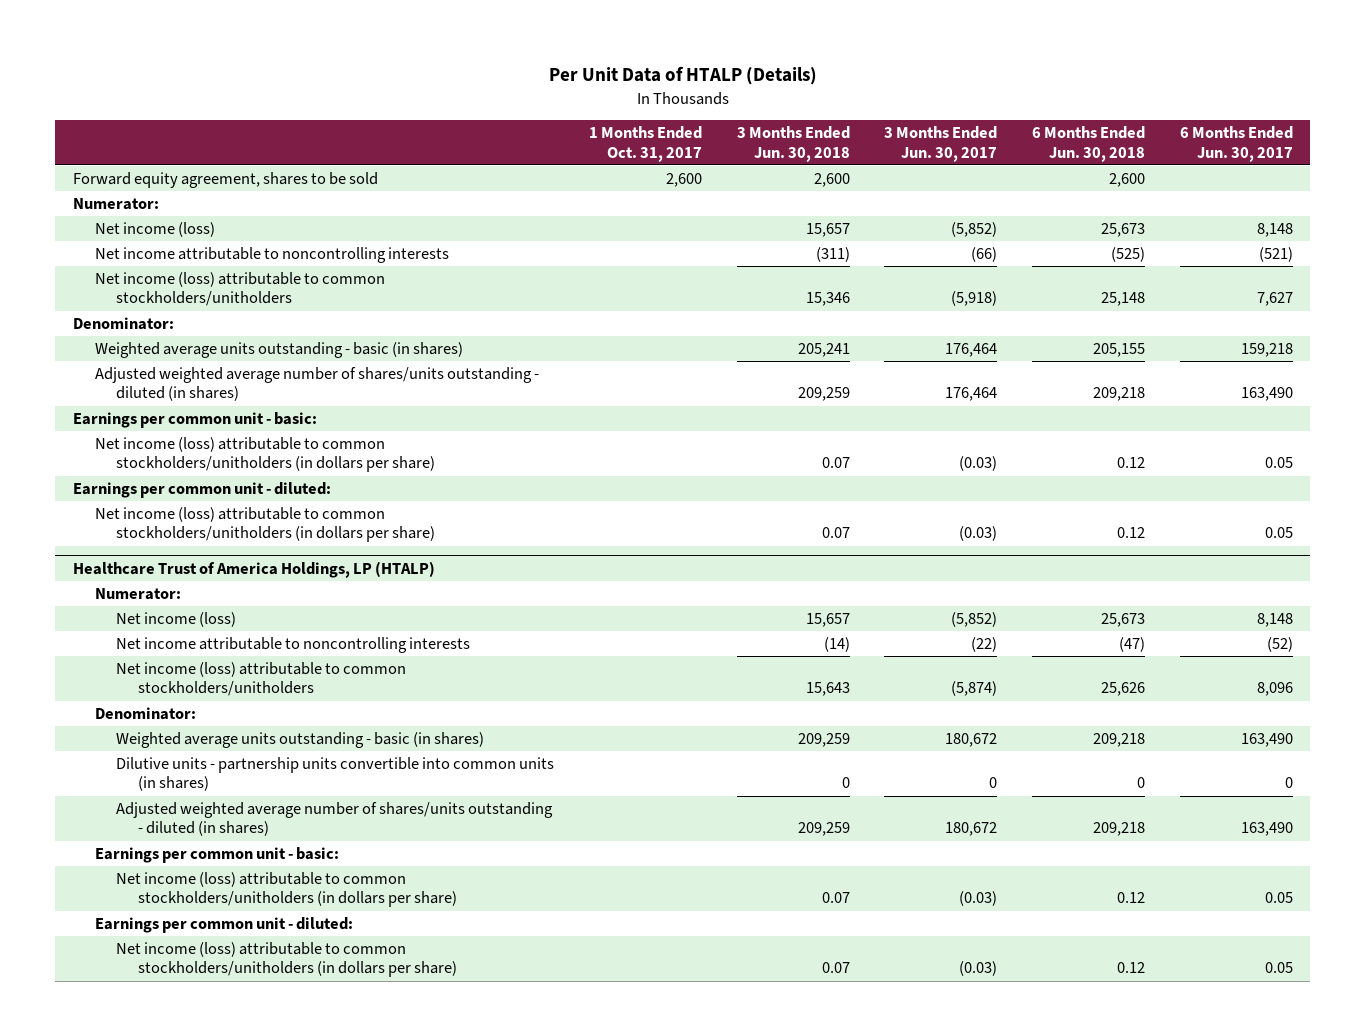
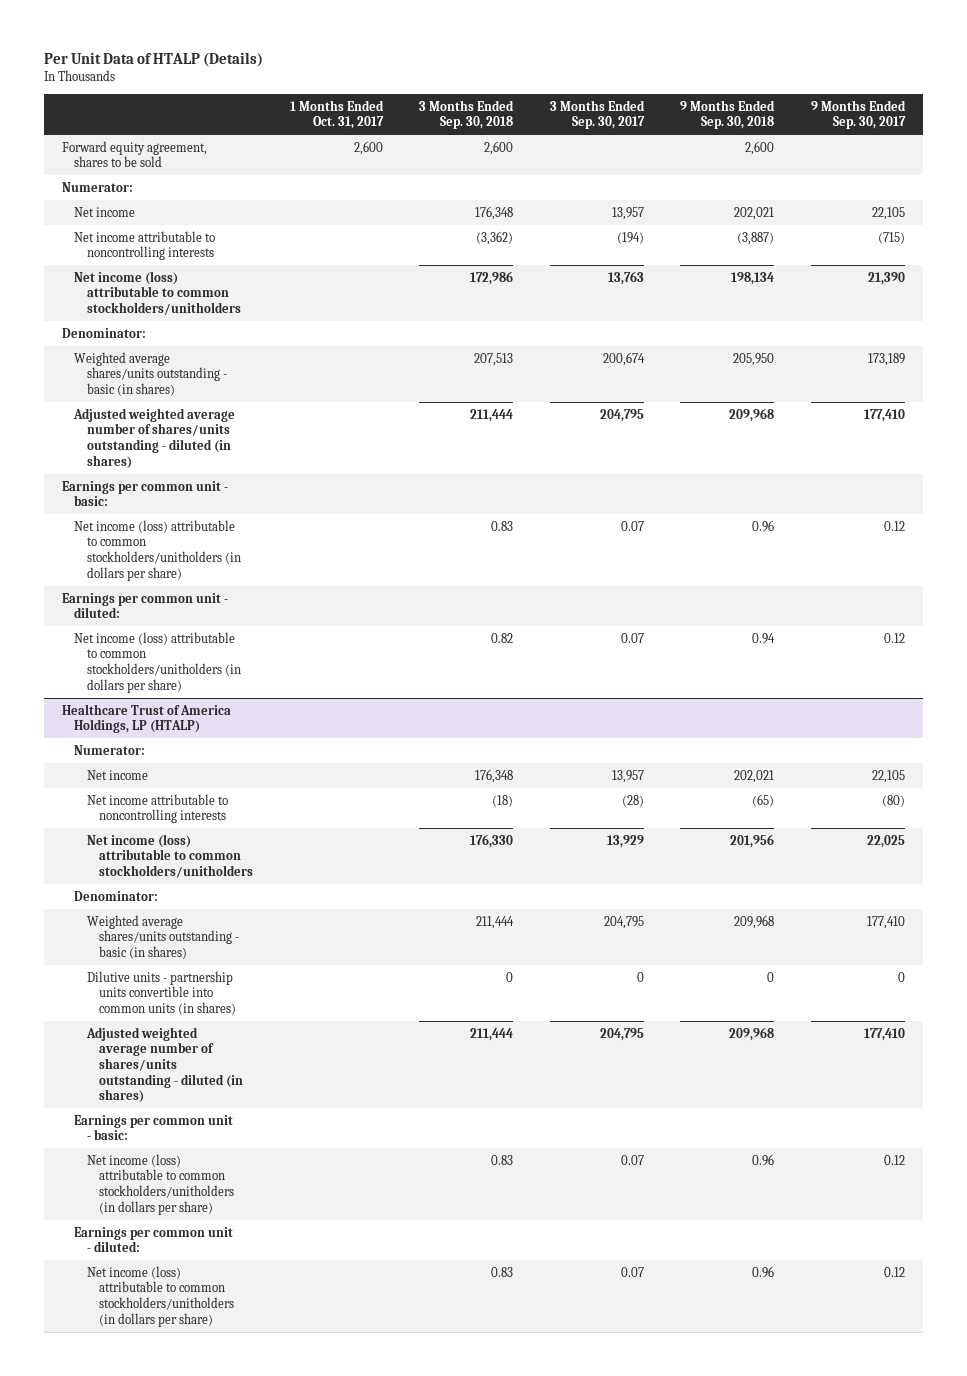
- | 1 Months Ended Oct. 31, 2017 | 3 Months Ended Jun. 30, 2018 | 3 Months Ended Jun. 30, 2017 | 6 Months Ended Jun. 30, 2018 | 6 Months Ended Jun. 30, 2017
+ | 1 Months Ended Oct. 31, 2017 | 3 Months Ended Sep. 30, 2018 | 3 Months Ended Sep. 30, 2017 | 9 Months Ended Sep. 30, 2018 | 9 Months Ended Sep. 30, 2017
- Net income (loss) | | 15,657 | (5,852) | 25,673 | 8,148
+ Net income | | 176,348 | 13,957 | 202,021 | 22,105
- Weighted average units outstanding - basic (in shares) | | 205,241 | 176,464 | 205,155 | 159,218
+ Weighted average shares/units outstanding - basic (in shares) | | 207,513 | 200,674 | 205,950 | 173,189
@ Healthcare Trust of America Holdings, LP (HTALP)
- Net income (loss) | | 15,657 | (5,852) | 25,673 | 8,148
+ Net income | | 176,348 | 13,957 | 202,021 | 22,105
- Weighted average units outstanding - basic (in shares) | | 209,259 | 180,672 | 209,218 | 163,490
+ Weighted average shares/units outstanding - basic (in shares) | | 211,444 | 204,795 | 209,968 | 177,410

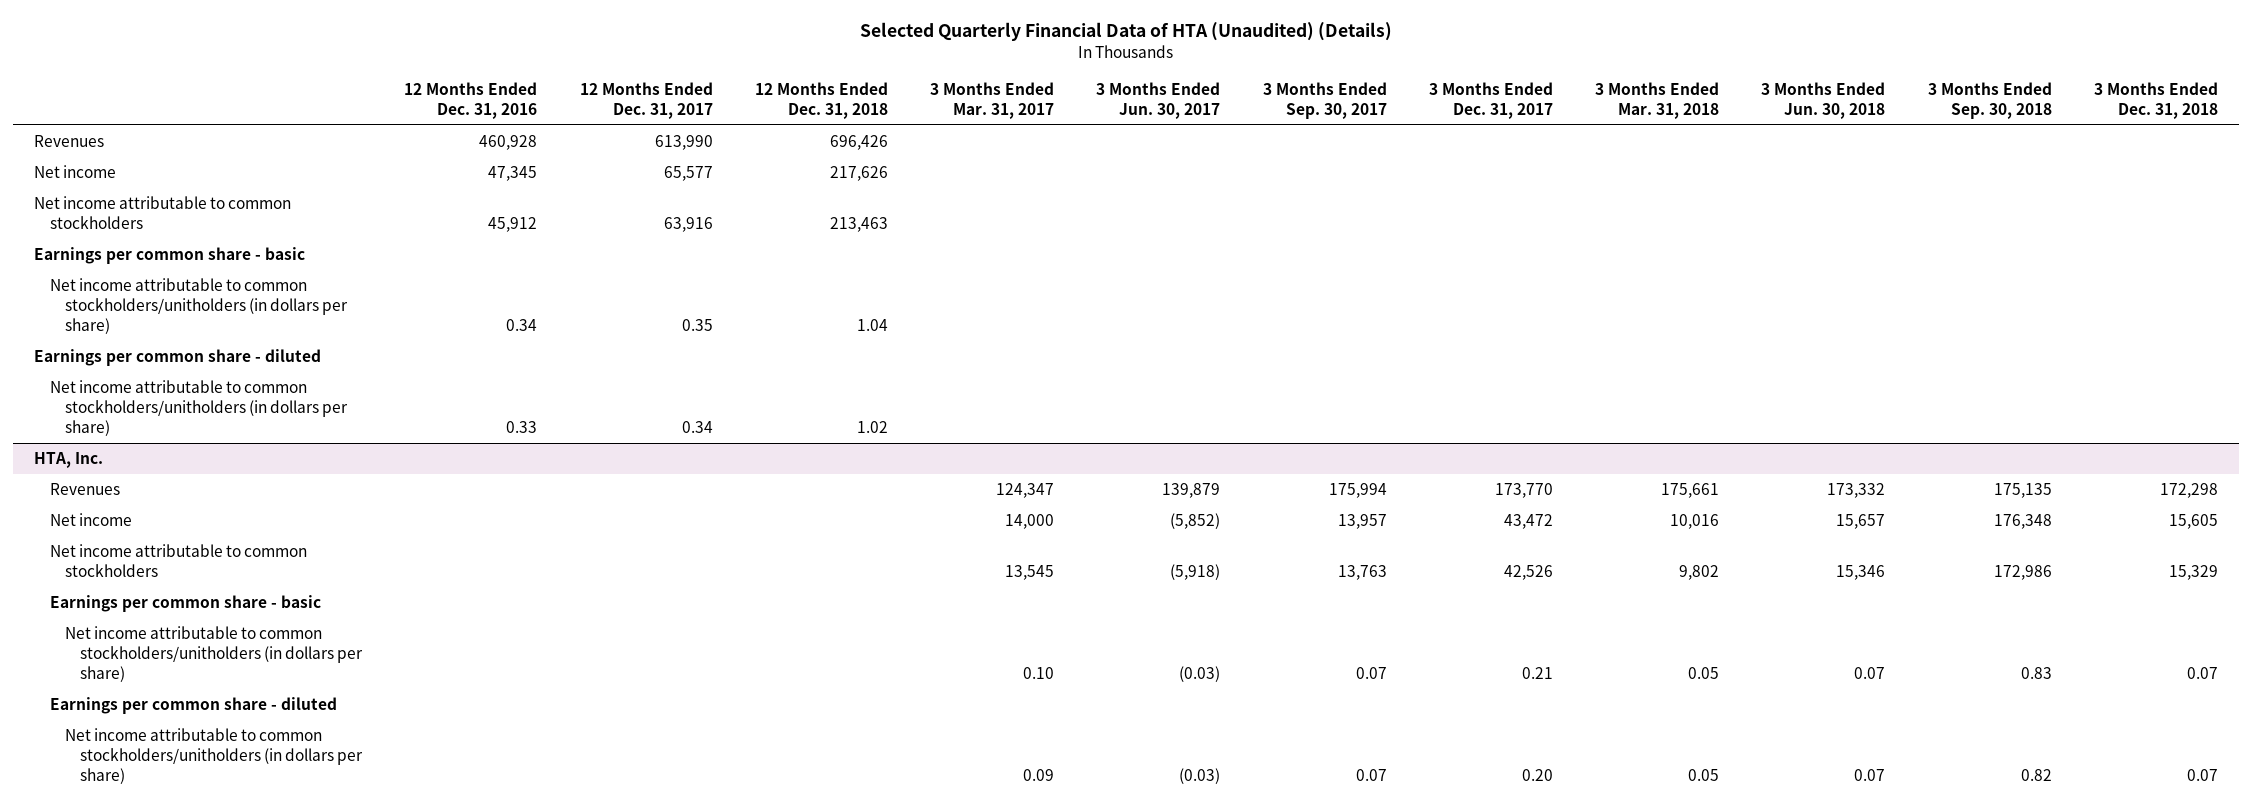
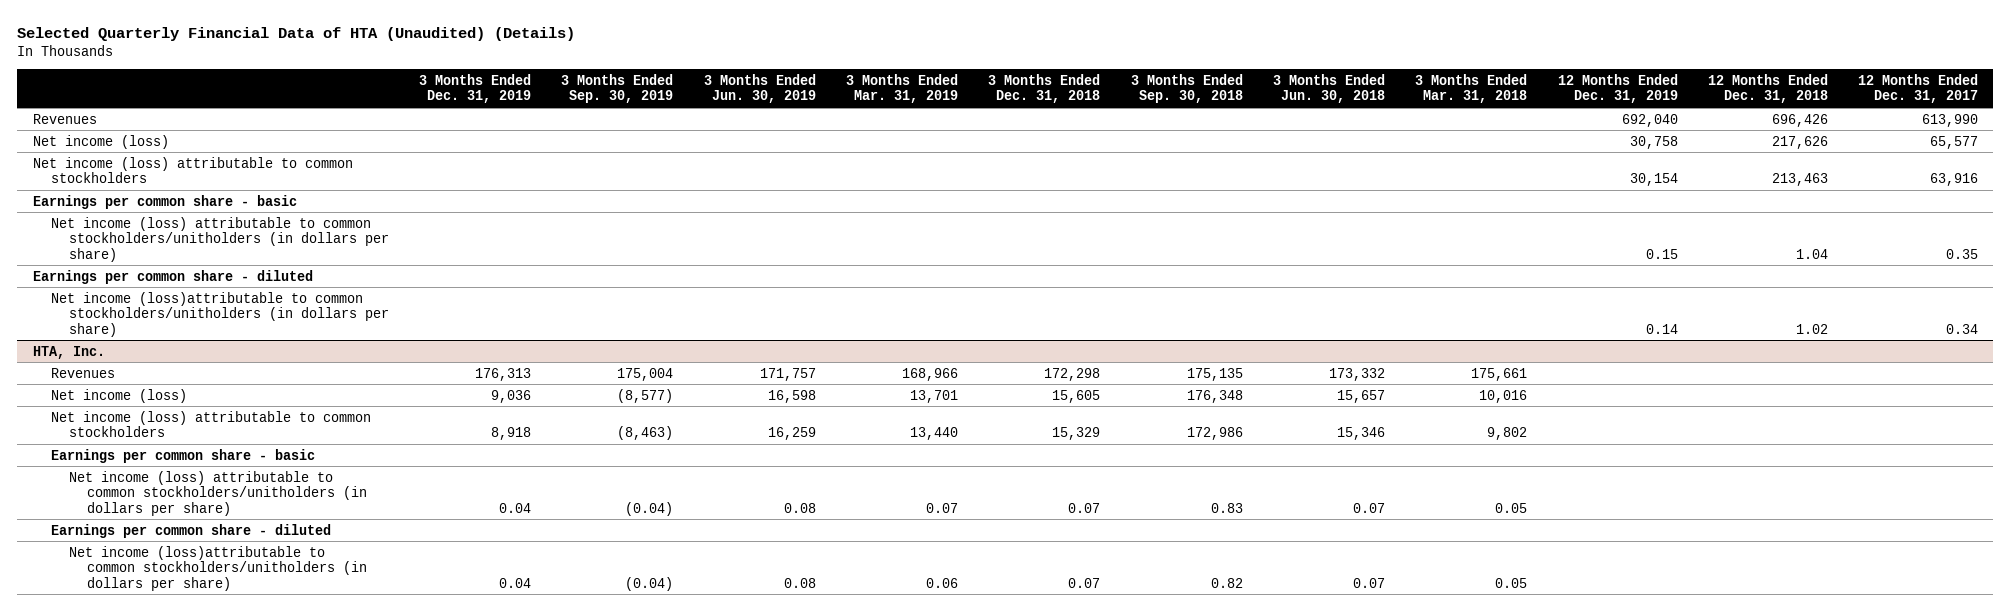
- | 12 Months Ended Dec. 31, 2016 | 12 Months Ended Dec. 31, 2017 | 12 Months Ended Dec. 31, 2018 | 3 Months Ended Mar. 31, 2017 | 3 Months Ended Jun. 30, 2017 | 3 Months Ended Sep. 30, 2017 | 3 Months Ended Dec. 31, 2017 | 3 Months Ended Mar. 31, 2018 | 3 Months Ended Jun. 30, 2018 | 3 Months Ended Sep. 30, 2018 | 3 Months Ended Dec. 31, 2018
+ | 3 Months Ended Dec. 31, 2019 | 3 Months Ended Sep. 30, 2019 | 3 Months Ended Jun. 30, 2019 | 3 Months Ended Mar. 31, 2019 | 3 Months Ended Dec. 31, 2018 | 3 Months Ended Sep. 30, 2018 | 3 Months Ended Jun. 30, 2018 | 3 Months Ended Mar. 31, 2018 | 12 Months Ended Dec. 31, 2019 | 12 Months Ended Dec. 31, 2018 | 12 Months Ended Dec. 31, 2017
- Net income | 47,345 | 65,577 | 217,626 | | | | | | | |
- Net income attributable to common stockholders | 45,912 | 63,916 | 213,463 | | | | | | | |
+ Net income (loss) | | | | | | | | | 30,758 | 217,626 | 65,577
+ Net income (loss) attributable to common stockholders | | | | | | | | | 30,154 | 213,463 | 63,916
- Net income attributable to common stockholders/unitholders (in dollars per share) | 0.34 | 0.35 | 1.04 | | | | | | | |
+ Net income (loss) attributable to common stockholders/unitholders (in dollars per share) | | | | | | | | | 0.15 | 1.04 | 0.35
- Net income attributable to common stockholders/unitholders (in dollars per share) | 0.33 | 0.34 | 1.02 | | | | | | | |
+ Net income (loss)attributable to common stockholders/unitholders (in dollars per share) | | | | | | | | | 0.14 | 1.02 | 0.34
@ HTA, Inc.
- Net income | | | | 14,000 | (5,852) | 13,957 | 43,472 | 10,016 | 15,657 | 176,348 | 15,605
- Net income attributable to common stockholders | | | | 13,545 | (5,918) | 13,763 | 42,526 | 9,802 | 15,346 | 172,986 | 15,329
+ Net income (loss) | 9,036 | (8,577) | 16,598 | 13,701 | 15,605 | 176,348 | 15,657 | 10,016 | | |
+ Net income (loss) attributable to common stockholders | 8,918 | (8,463) | 16,259 | 13,440 | 15,329 | 172,986 | 15,346 | 9,802 | | |
- Net income attributable to common stockholders/unitholders (in dollars per share) | | | | 0.10 | (0.03) | 0.07 | 0.21 | 0.05 | 0.07 | 0.83 | 0.07
+ Net income (loss) attributable to common stockholders/unitholders (in dollars per share) | 0.04 | (0.04) | 0.08 | 0.07 | 0.07 | 0.83 | 0.07 | 0.05 | | |
- Net income attributable to common stockholders/unitholders (in dollars per share) | | | | 0.09 | (0.03) | 0.07 | 0.20 | 0.05 | 0.07 | 0.82 | 0.07
+ Net income (loss)attributable to common stockholders/unitholders (in dollars per share) | 0.04 | (0.04) | 0.08 | 0.06 | 0.07 | 0.82 | 0.07 | 0.05 | | |

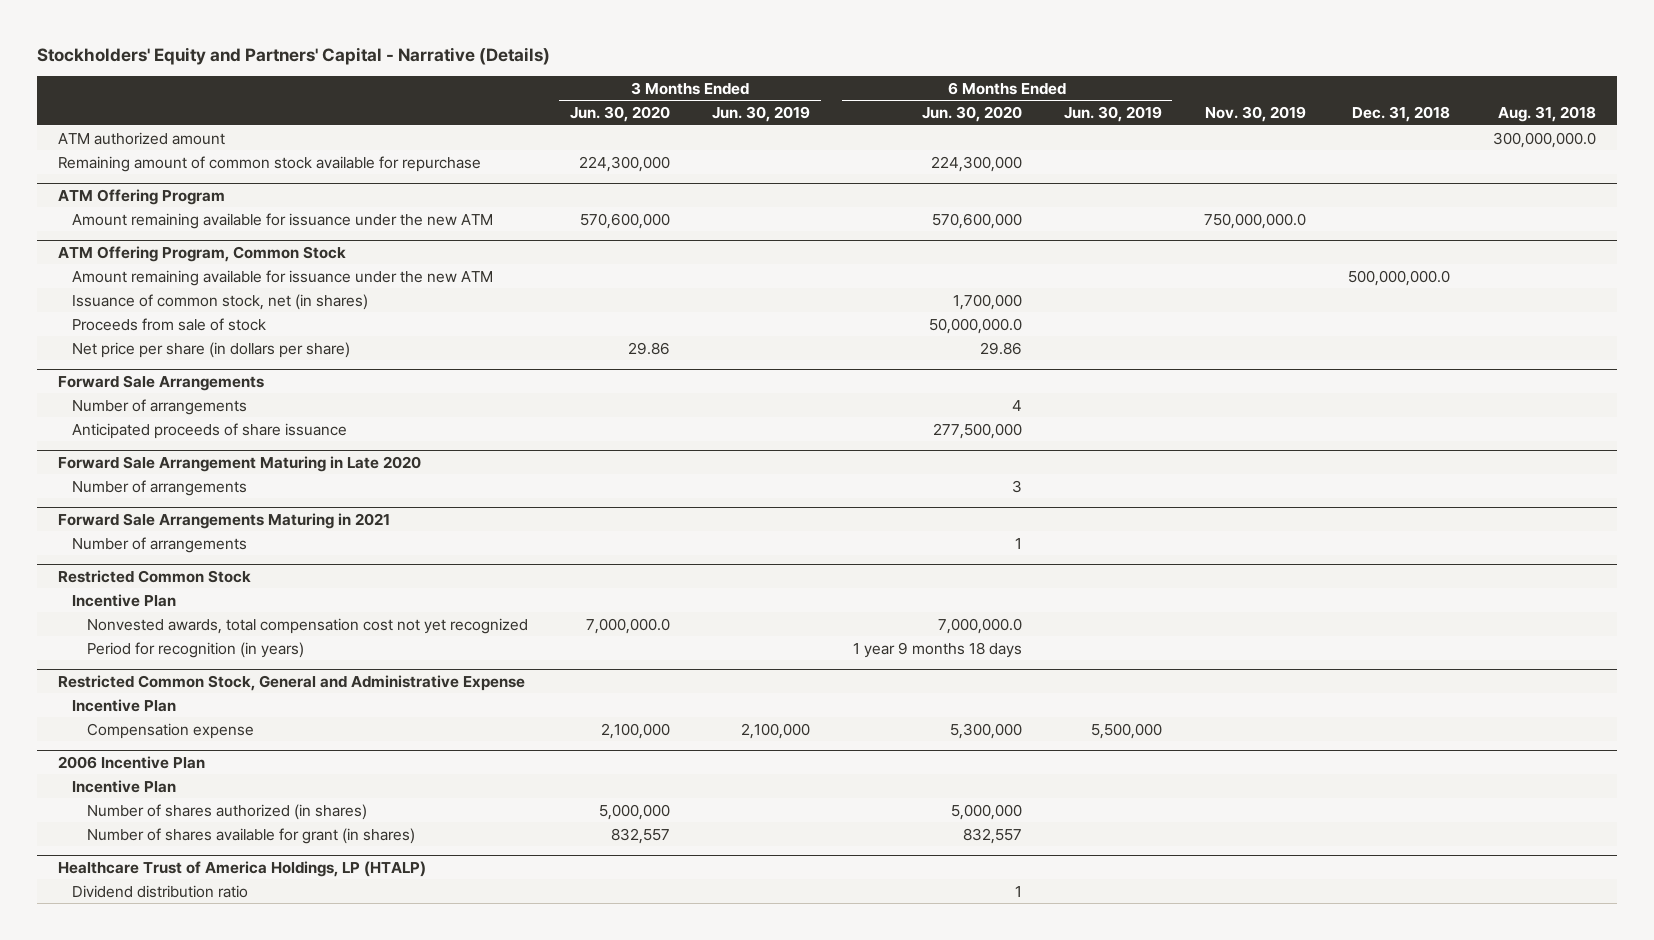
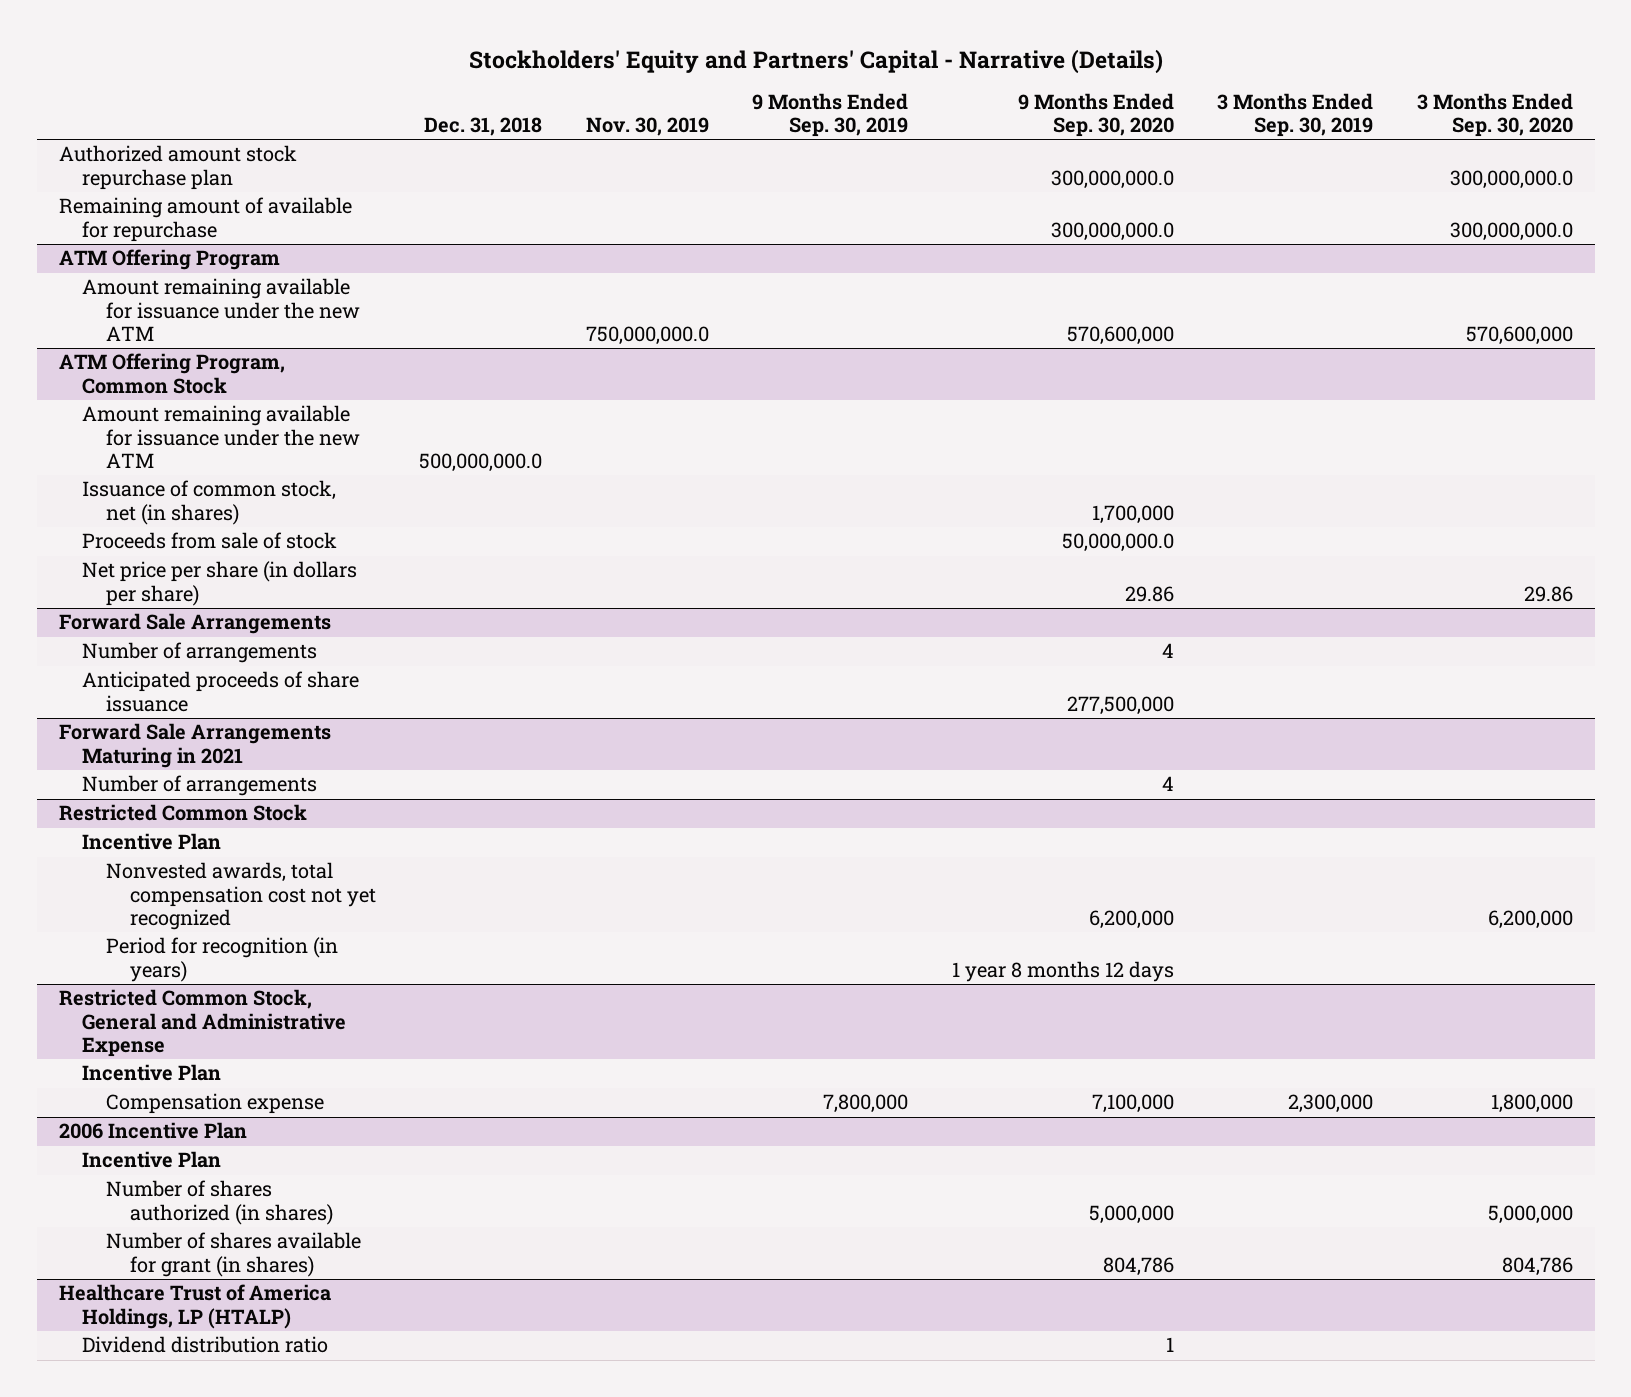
- | 3 Months Ended Jun. 30, 2020 | 3 Months Ended Jun. 30, 2019 | 6 Months Ended Jun. 30, 2020 | 6 Months Ended Jun. 30, 2019 | Nov. 30, 2019 | Dec. 31, 2018 | Aug. 31, 2018
+ | Dec. 31, 2018 | Nov. 30, 2019 | 9 Months Ended Sep. 30, 2019 | 9 Months Ended Sep. 30, 2020 | 3 Months Ended Sep. 30, 2019 | 3 Months Ended Sep. 30, 2020
- ATM authorized amount | | | | | | | 300,000,000.0
- Remaining amount of common stock available for repurchase | 224,300,000 | | 224,300,000 | | | |
+ Authorized amount stock repurchase plan | | | | 300,000,000.0 | | 300,000,000.0
+ Remaining amount of available for repurchase | | | | 300,000,000.0 | | 300,000,000.0
- Forward Sale Arrangement Maturing in Late 2020
- Number of arrangements | | | 3 | | | |

